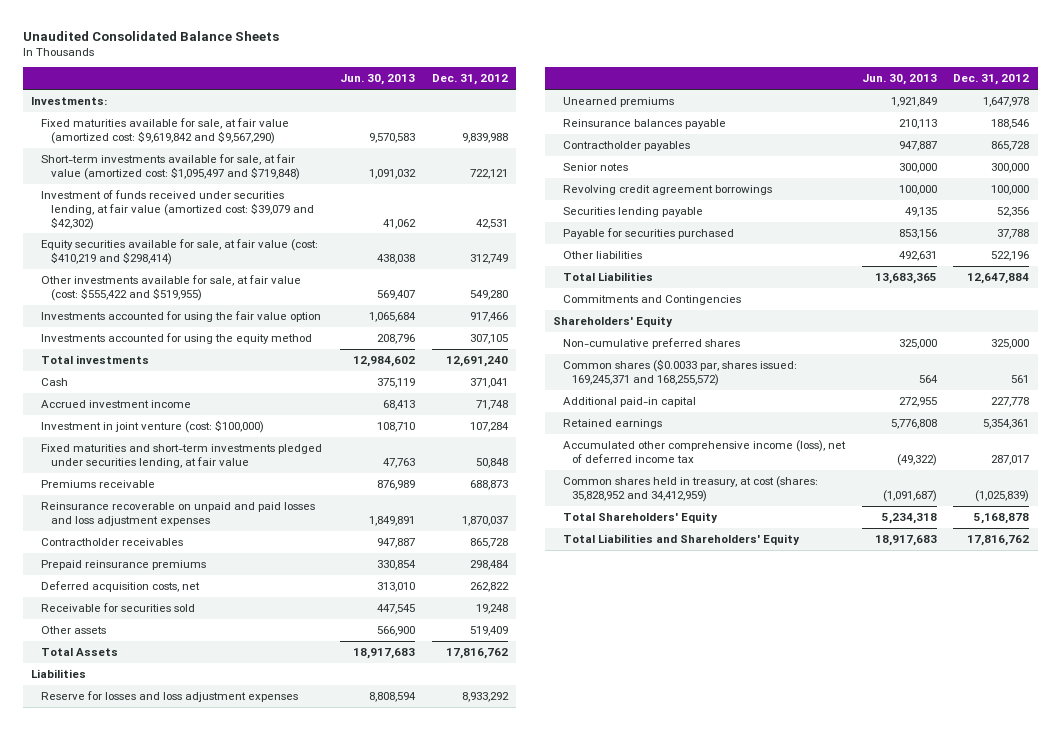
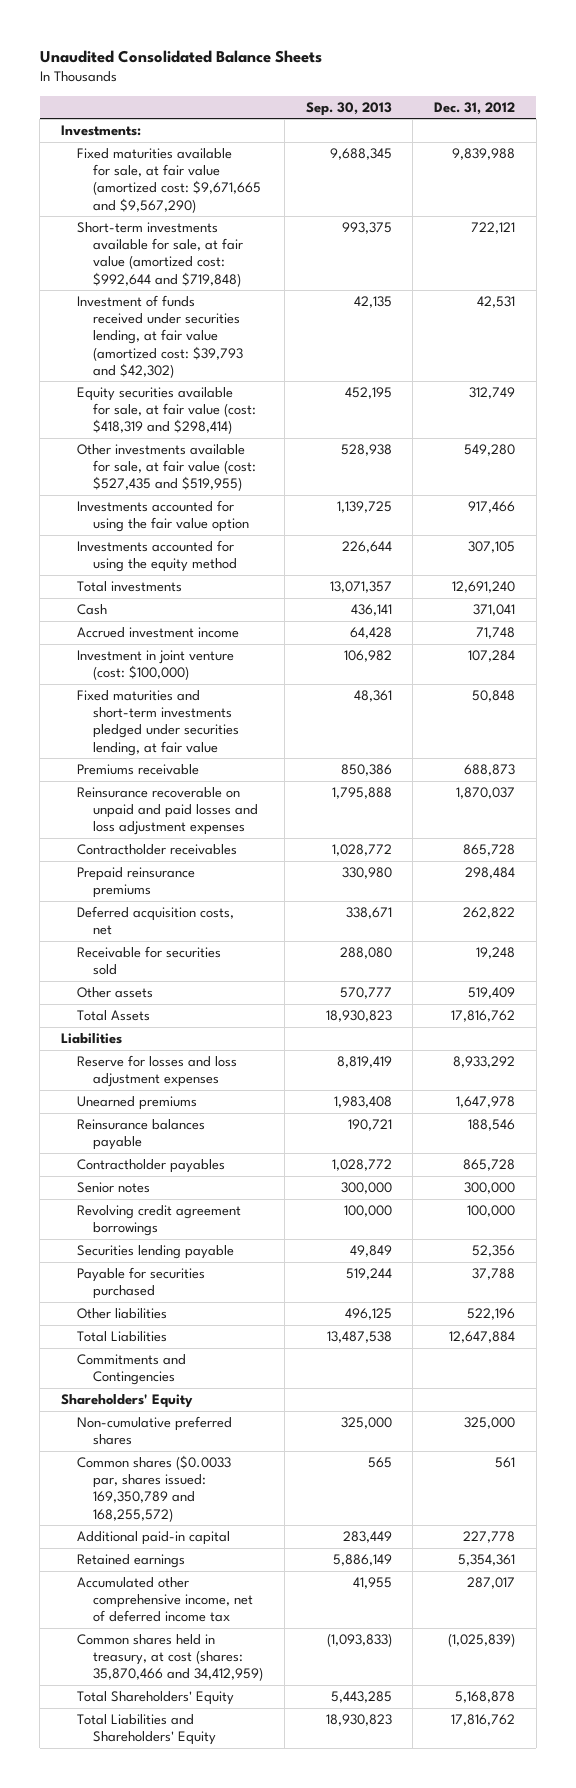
- | Jun. 30, 2013 | Dec. 31, 2012
+ | Sep. 30, 2013 | Dec. 31, 2012
- Fixed maturities available for sale, at fair value (amortized cost: $9,619,842 and $9,567,290) | 9,570,583 | 9,839,988
- Short-term investments available for sale, at fair value (amortized cost: $1,095,497 and $719,848) | 1,091,032 | 722,121
- Investment of funds received under securities lending, at fair value (amortized cost: $39,079 and $42,302) | 41,062 | 42,531
- Equity securities available for sale, at fair value (cost: $410,219 and $298,414) | 438,038 | 312,749
- Other investments available for sale, at fair value (cost: $555,422 and $519,955) | 569,407 | 549,280
+ Fixed maturities available for sale, at fair value (amortized cost: $9,671,665 and $9,567,290) | 9,688,345 | 9,839,988
+ Short-term investments available for sale, at fair value (amortized cost: $992,644 and $719,848) | 993,375 | 722,121
+ Investment of funds received under securities lending, at fair value (amortized cost: $39,793 and $42,302) | 42,135 | 42,531
+ Equity securities available for sale, at fair value (cost: $418,319 and $298,414) | 452,195 | 312,749
+ Other investments available for sale, at fair value (cost: $527,435 and $519,955) | 528,938 | 549,280
- Common shares ($0.0033 par, shares issued: 169,245,371 and 168,255,572) | 564 | 561
+ Common shares ($0.0033 par, shares issued: 169,350,789 and 168,255,572) | 565 | 561
- Accumulated other comprehensive income (loss), net of deferred income tax | (49,322) | 287,017
- Common shares held in treasury, at cost (shares: 35,828,952 and 34,412,959) | (1,091,687) | (1,025,839)
+ Accumulated other comprehensive income, net of deferred income tax | 41,955 | 287,017
+ Common shares held in treasury, at cost (shares: 35,870,466 and 34,412,959) | (1,093,833) | (1,025,839)

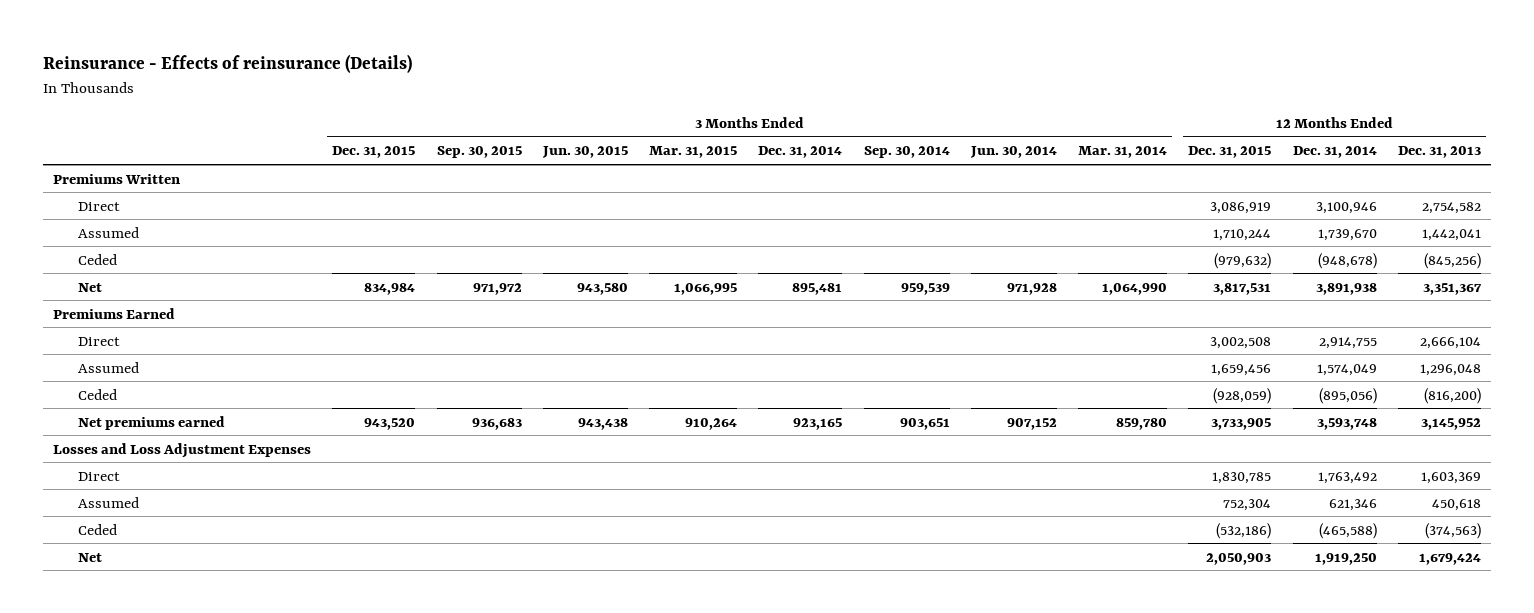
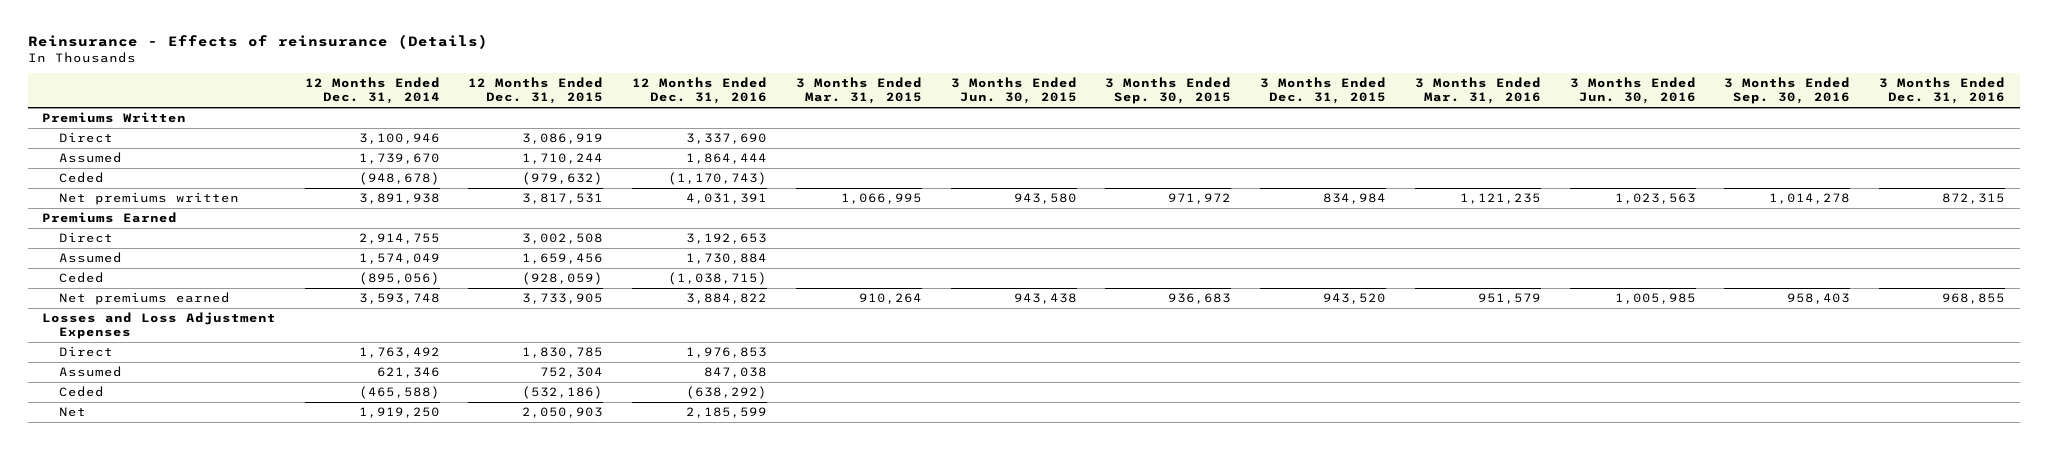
- | 3 Months Ended Dec. 31, 2015 | 3 Months Ended Sep. 30, 2015 | 3 Months Ended Jun. 30, 2015 | 3 Months Ended Mar. 31, 2015 | 3 Months Ended Dec. 31, 2014 | 3 Months Ended Sep. 30, 2014 | 3 Months Ended Jun. 30, 2014 | 3 Months Ended Mar. 31, 2014 | 12 Months Ended Dec. 31, 2015 | 12 Months Ended Dec. 31, 2014 | 12 Months Ended Dec. 31, 2013
+ | 12 Months Ended Dec. 31, 2014 | 12 Months Ended Dec. 31, 2015 | 12 Months Ended Dec. 31, 2016 | 3 Months Ended Mar. 31, 2015 | 3 Months Ended Jun. 30, 2015 | 3 Months Ended Sep. 30, 2015 | 3 Months Ended Dec. 31, 2015 | 3 Months Ended Mar. 31, 2016 | 3 Months Ended Jun. 30, 2016 | 3 Months Ended Sep. 30, 2016 | 3 Months Ended Dec. 31, 2016
- Net | 834,984 | 971,972 | 943,580 | 1,066,995 | 895,481 | 959,539 | 971,928 | 1,064,990 | 3,817,531 | 3,891,938 | 3,351,367
+ Net premiums written | 3,891,938 | 3,817,531 | 4,031,391 | 1,066,995 | 943,580 | 971,972 | 834,984 | 1,121,235 | 1,023,563 | 1,014,278 | 872,315

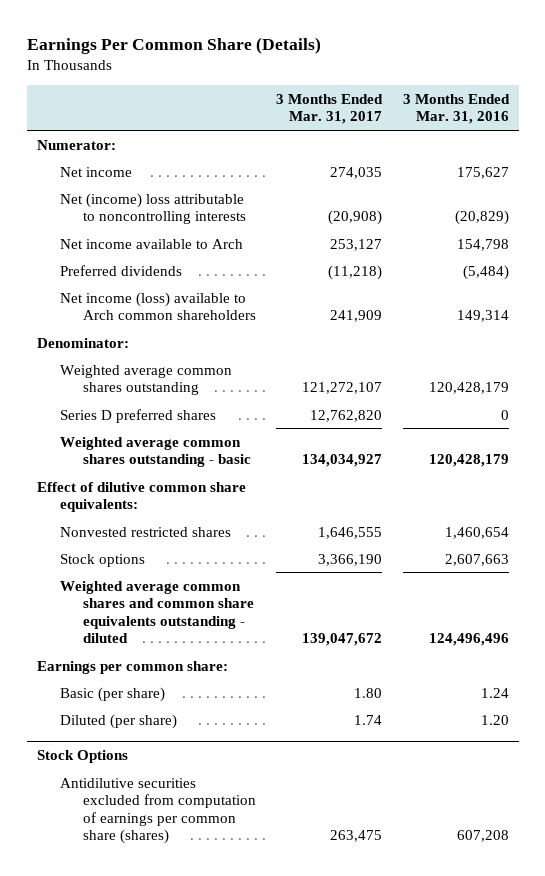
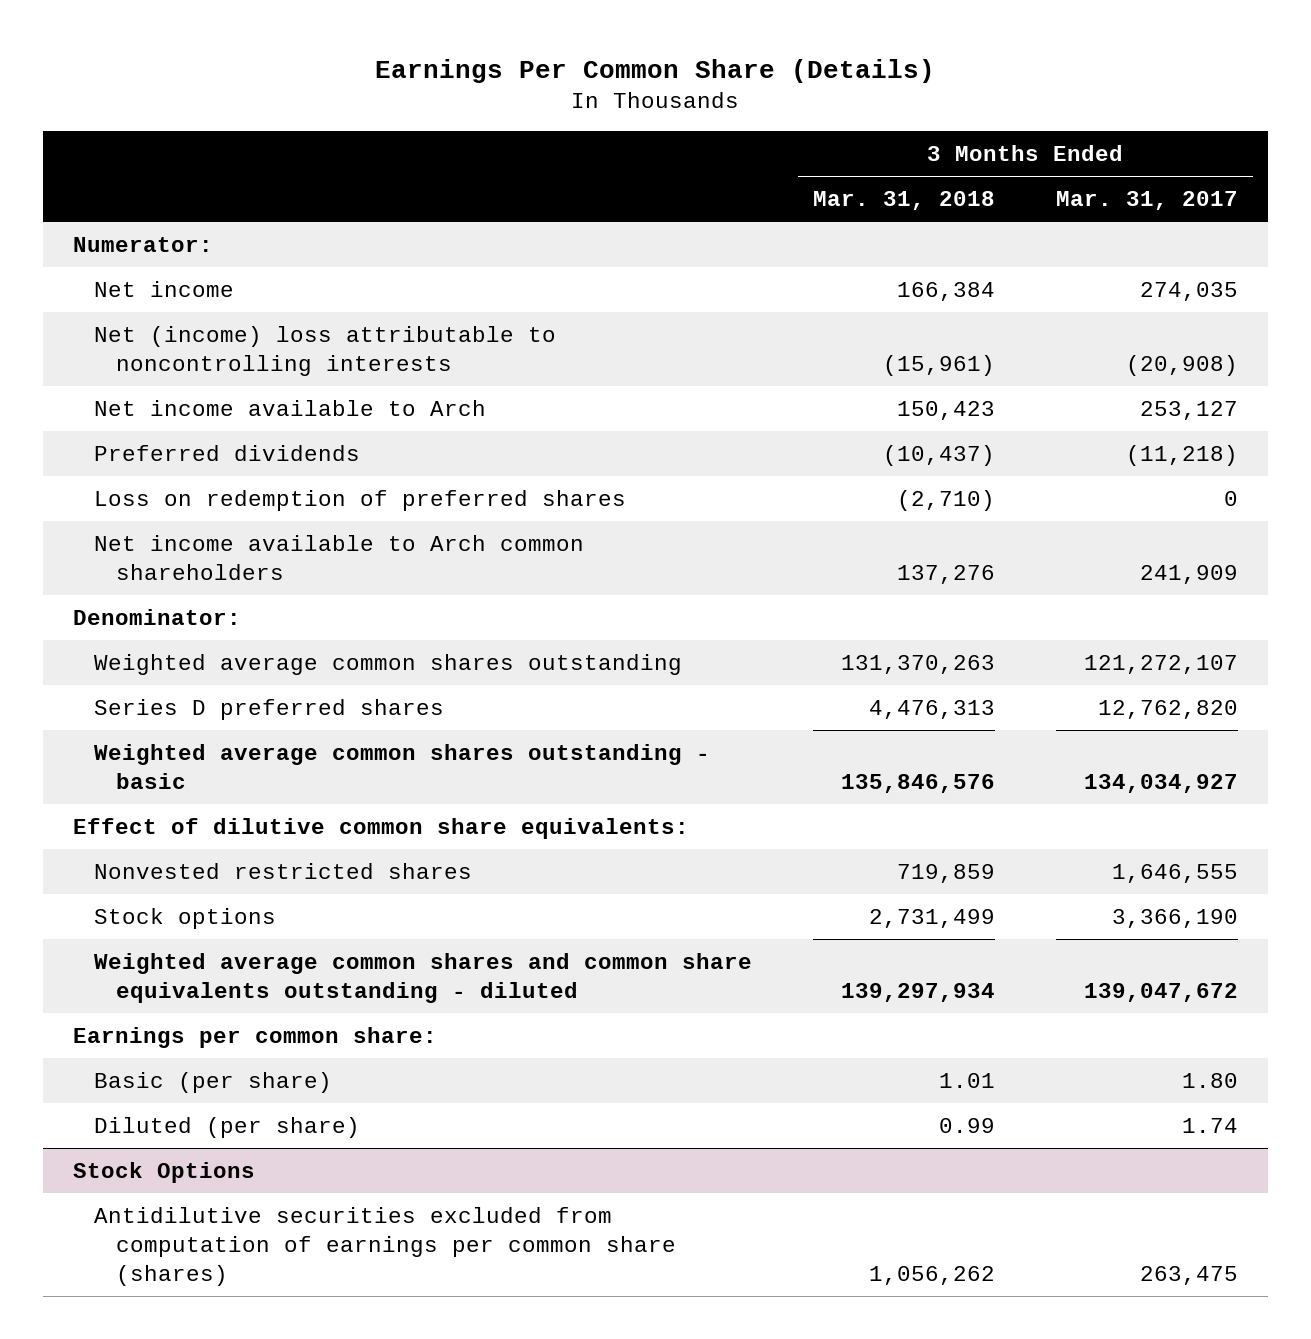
- | 3 Months Ended Mar. 31, 2017 | 3 Months Ended Mar. 31, 2016
+ | 3 Months Ended Mar. 31, 2018 | 3 Months Ended Mar. 31, 2017
- Net income (loss) available to Arch common shareholders | 241,909 | 149,314
+ Loss on redemption of preferred shares | (2,710) | 0
+ Net income available to Arch common shareholders | 137,276 | 241,909

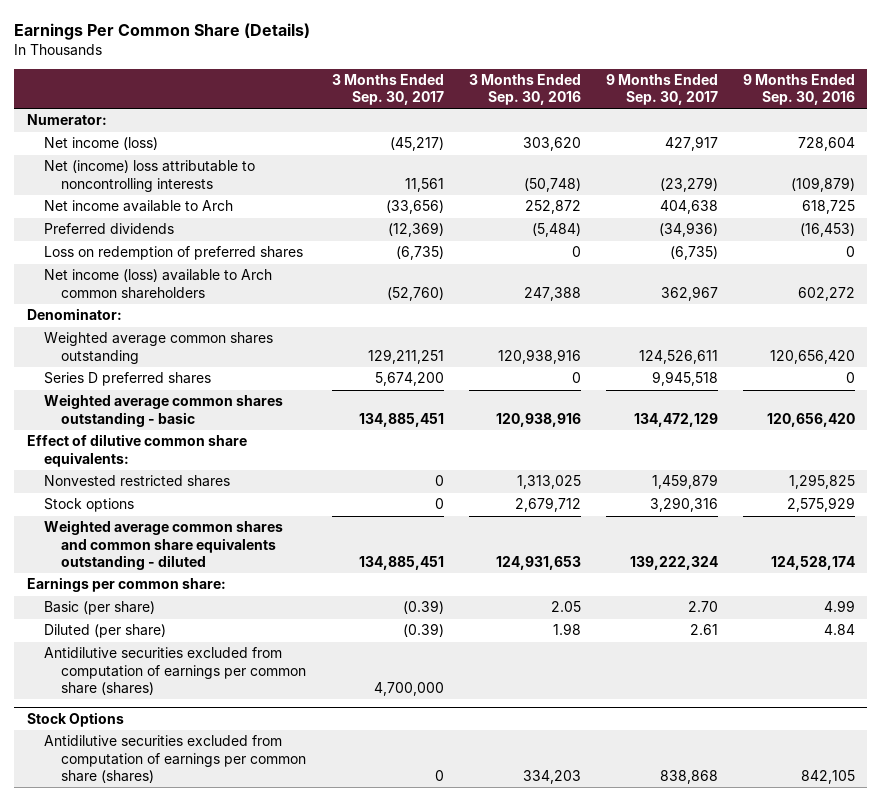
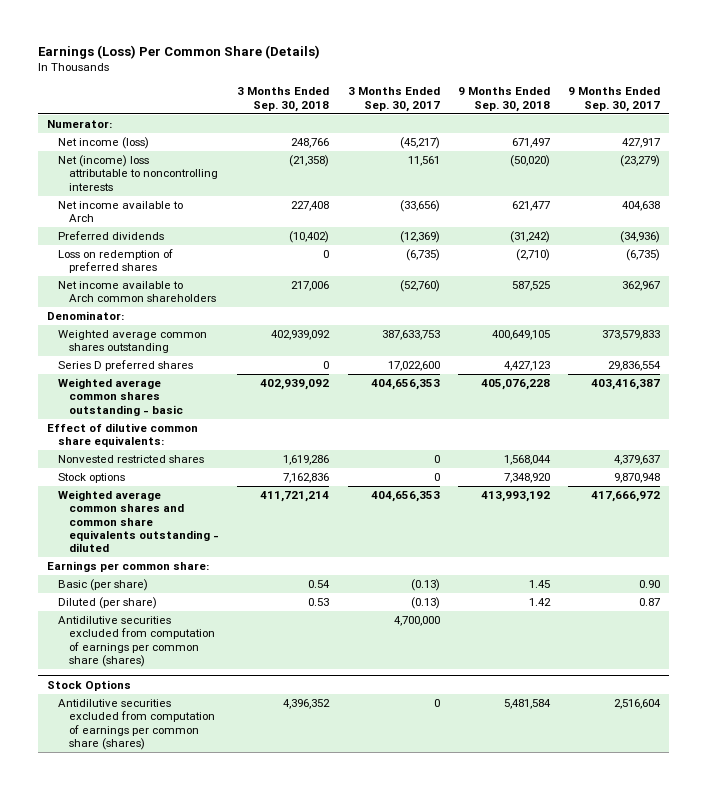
- Earnings Per Common Share (Details)
+ Earnings (Loss) Per Common Share (Details)
- | 3 Months Ended Sep. 30, 2017 | 3 Months Ended Sep. 30, 2016 | 9 Months Ended Sep. 30, 2017 | 9 Months Ended Sep. 30, 2016
+ | 3 Months Ended Sep. 30, 2018 | 3 Months Ended Sep. 30, 2017 | 9 Months Ended Sep. 30, 2018 | 9 Months Ended Sep. 30, 2017
- Net income (loss) available to Arch common shareholders | (52,760) | 247,388 | 362,967 | 602,272
+ Net income available to Arch common shareholders | 217,006 | (52,760) | 587,525 | 362,967
- Weighted average common shares outstanding | 129,211,251 | 120,938,916 | 124,526,611 | 120,656,420
- Series D preferred shares | 5,674,200 | 0 | 9,945,518 | 0
- Weighted average common shares outstanding - basic | 134,885,451 | 120,938,916 | 134,472,129 | 120,656,420
+ Weighted average common shares outstanding | 402,939,092 | 387,633,753 | 400,649,105 | 373,579,833
+ Series D preferred shares | 0 | 17,022,600 | 4,427,123 | 29,836,554
+ Weighted average common shares outstanding - basic | 402,939,092 | 404,656,353 | 405,076,228 | 403,416,387
- Nonvested restricted shares | 0 | 1,313,025 | 1,459,879 | 1,295,825
- Stock options | 0 | 2,679,712 | 3,290,316 | 2,575,929
- Weighted average common shares and common share equivalents outstanding - diluted | 134,885,451 | 124,931,653 | 139,222,324 | 124,528,174
+ Nonvested restricted shares | 1,619,286 | 0 | 1,568,044 | 4,379,637
+ Stock options | 7,162,836 | 0 | 7,348,920 | 9,870,948
+ Weighted average common shares and common share equivalents outstanding - diluted | 411,721,214 | 404,656,353 | 413,993,192 | 417,666,972
- Basic (per share) | (0.39) | 2.05 | 2.70 | 4.99
- Diluted (per share) | (0.39) | 1.98 | 2.61 | 4.84
+ Basic (per share) | 0.54 | (0.13) | 1.45 | 0.90
+ Diluted (per share) | 0.53 | (0.13) | 1.42 | 0.87
@ Stock Options
- Antidilutive securities excluded from computation of earnings per common share (shares) | 0 | 334,203 | 838,868 | 842,105
+ Antidilutive securities excluded from computation of earnings per common share (shares) | 4,396,352 | 0 | 5,481,584 | 2,516,604

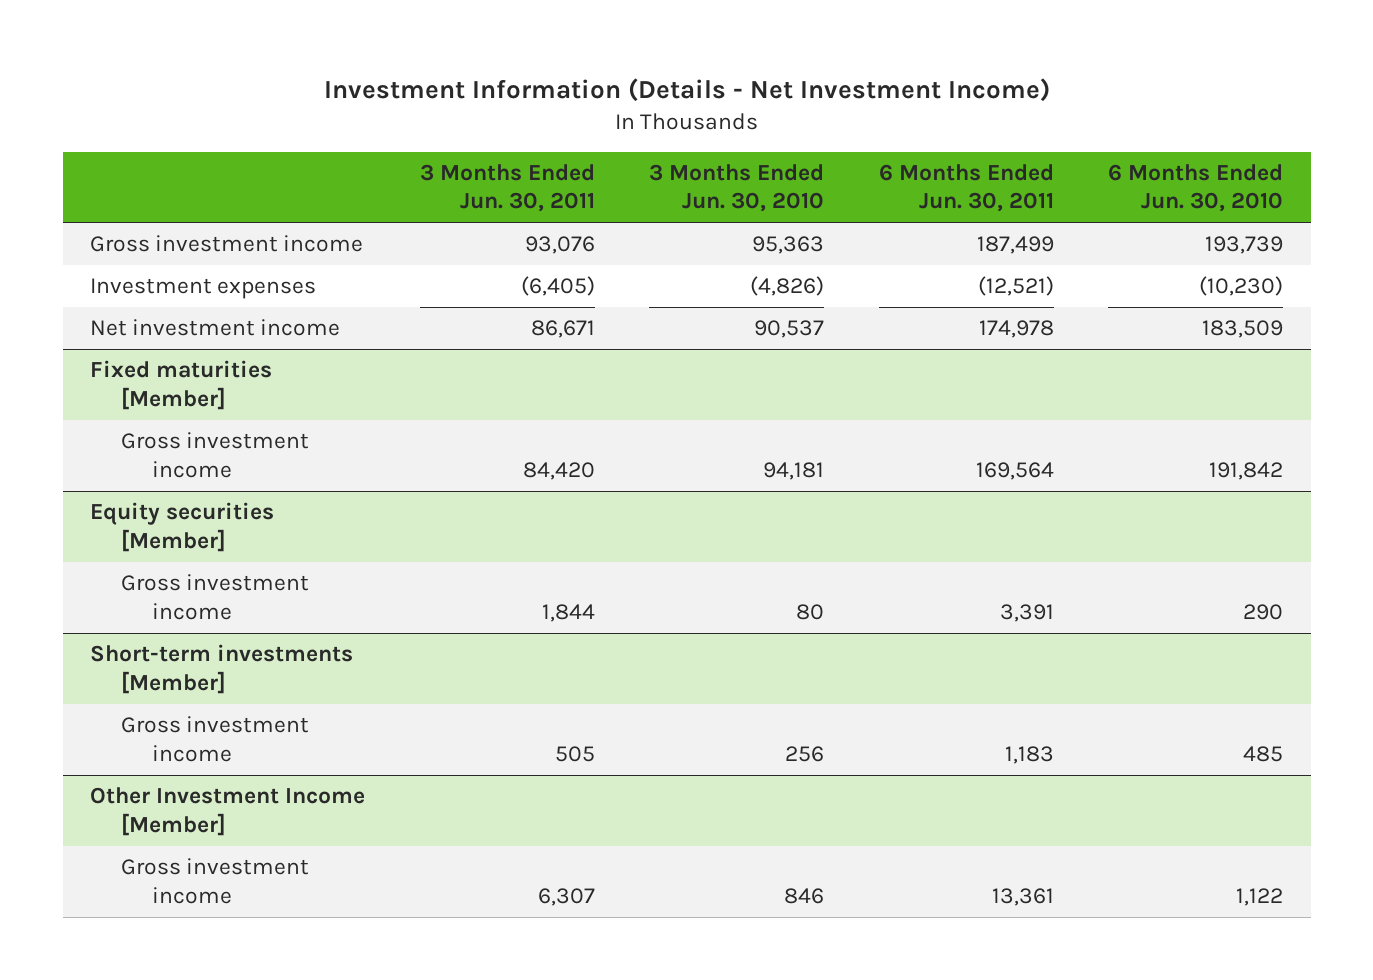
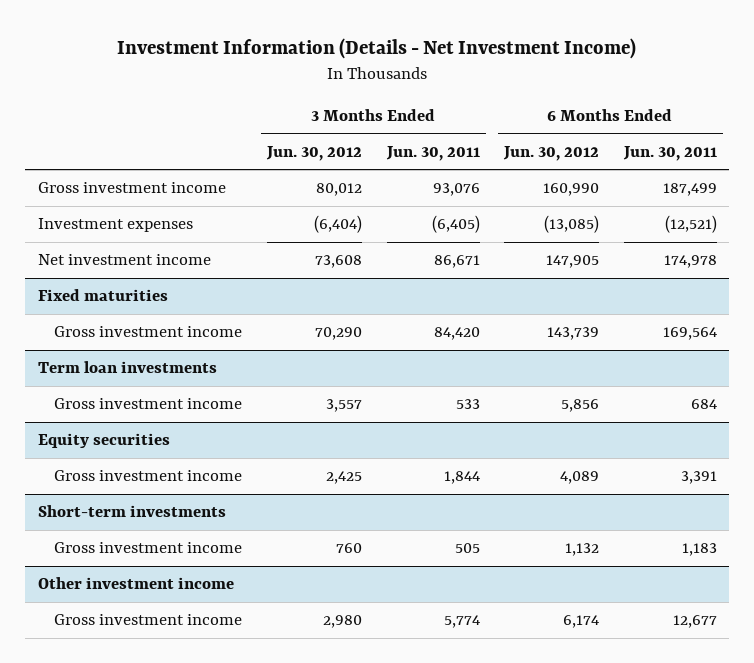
- | 3 Months Ended Jun. 30, 2011 | 3 Months Ended Jun. 30, 2010 | 6 Months Ended Jun. 30, 2011 | 6 Months Ended Jun. 30, 2010
+ | 3 Months Ended Jun. 30, 2012 | 3 Months Ended Jun. 30, 2011 | 6 Months Ended Jun. 30, 2012 | 6 Months Ended Jun. 30, 2011
- Fixed maturities [Member]
+ Fixed maturities
- Equity securities [Member]
+ Term loan investments
+ Gross investment income | 3,557 | 533 | 5,856 | 684
+ Equity securities
- Short-term investments [Member]
+ Short-term investments
- Other Investment Income [Member]
- Gross investment income | 6,307 | 846 | 13,361 | 1,122
+ Other investment income
+ Gross investment income | 2,980 | 5,774 | 6,174 | 12,677

